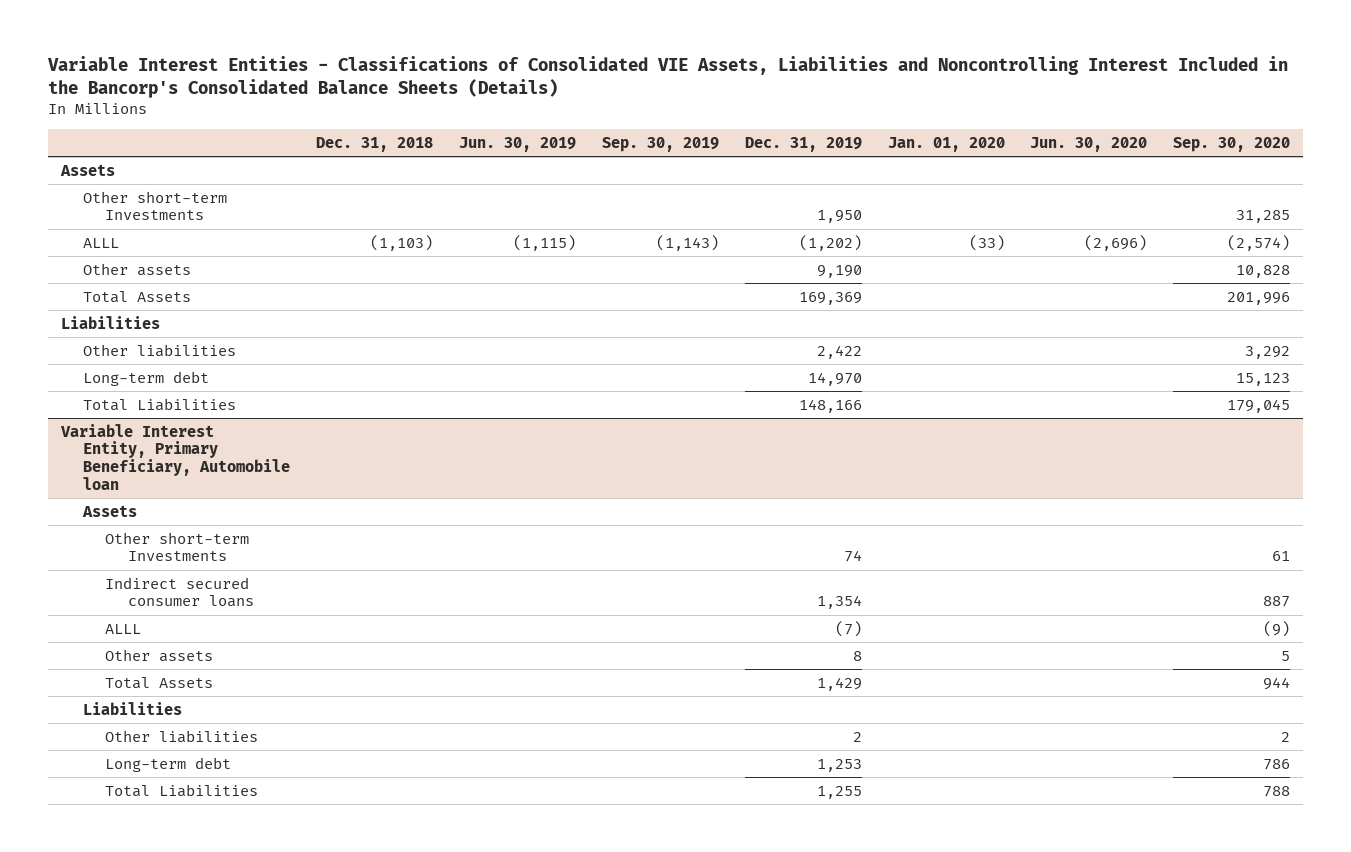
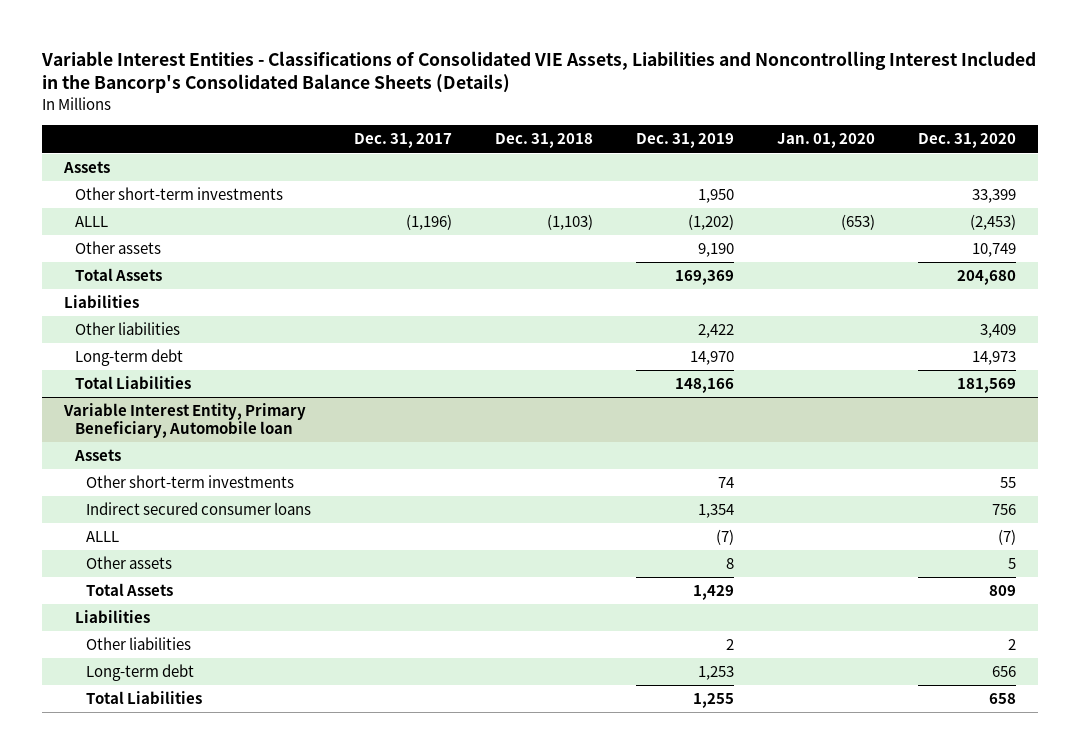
- | Dec. 31, 2018 | Jun. 30, 2019 | Sep. 30, 2019 | Dec. 31, 2019 | Jan. 01, 2020 | Jun. 30, 2020 | Sep. 30, 2020
+ | Dec. 31, 2017 | Dec. 31, 2018 | Dec. 31, 2019 | Jan. 01, 2020 | Dec. 31, 2020
- Other short-term Investments | | | | 1,950 | | | 31,285
- ALLL | (1,103) | (1,115) | (1,143) | (1,202) | (33) | (2,696) | (2,574)
+ Other short-term investments | | | 1,950 | | 33,399
+ ALLL | (1,196) | (1,103) | (1,202) | (653) | (2,453)
@ Variable Interest Entity, Primary Beneficiary, Automobile loan
- Other short-term Investments | | | | 74 | | | 61
+ Other short-term investments | | | 74 | | 55

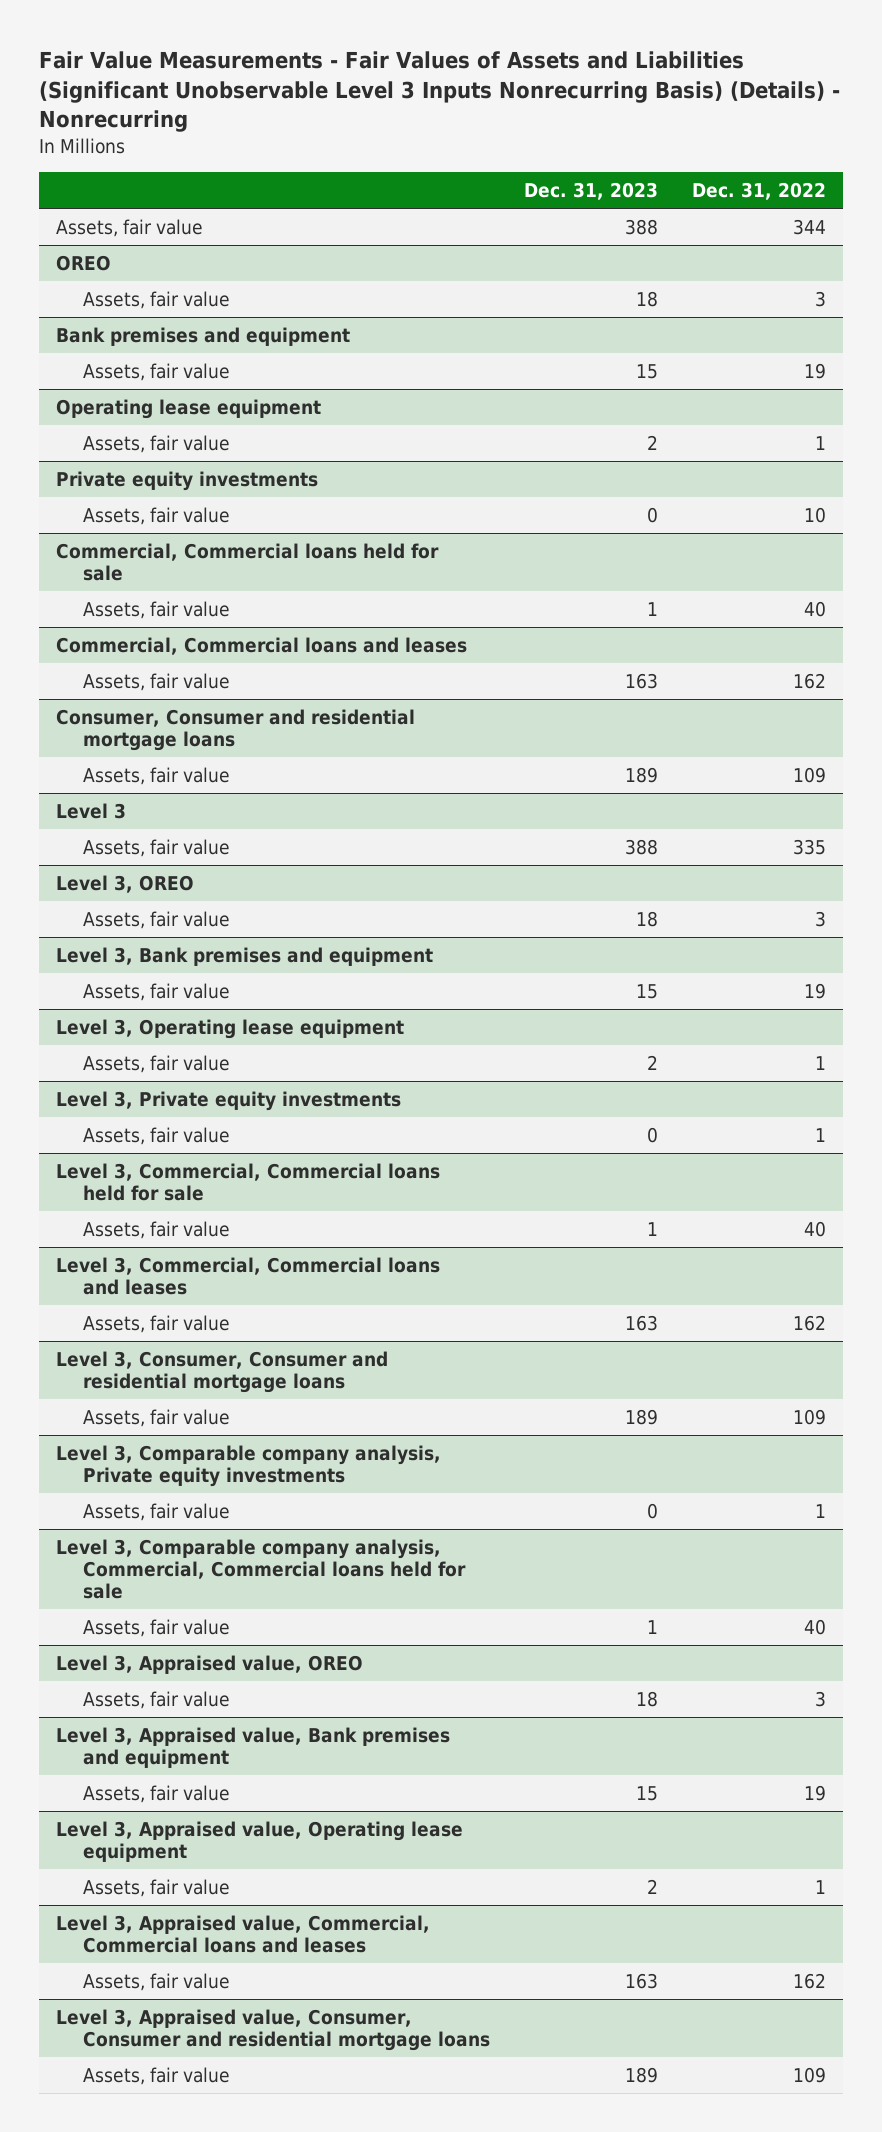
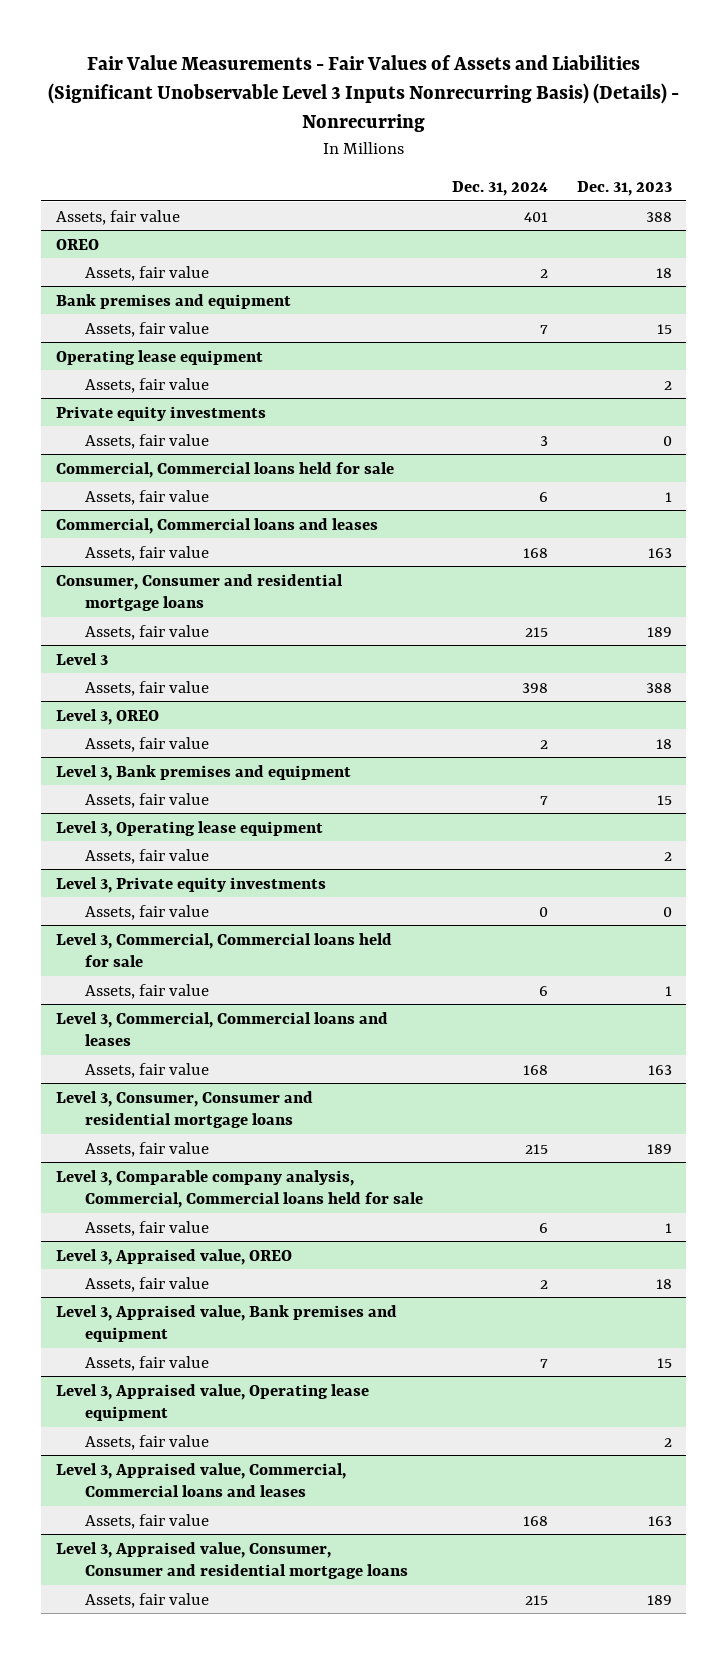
- | Dec. 31, 2023 | Dec. 31, 2022
+ | Dec. 31, 2024 | Dec. 31, 2023
- Level 3, Comparable company analysis, Private equity investments
- Assets, fair value | 0 | 1

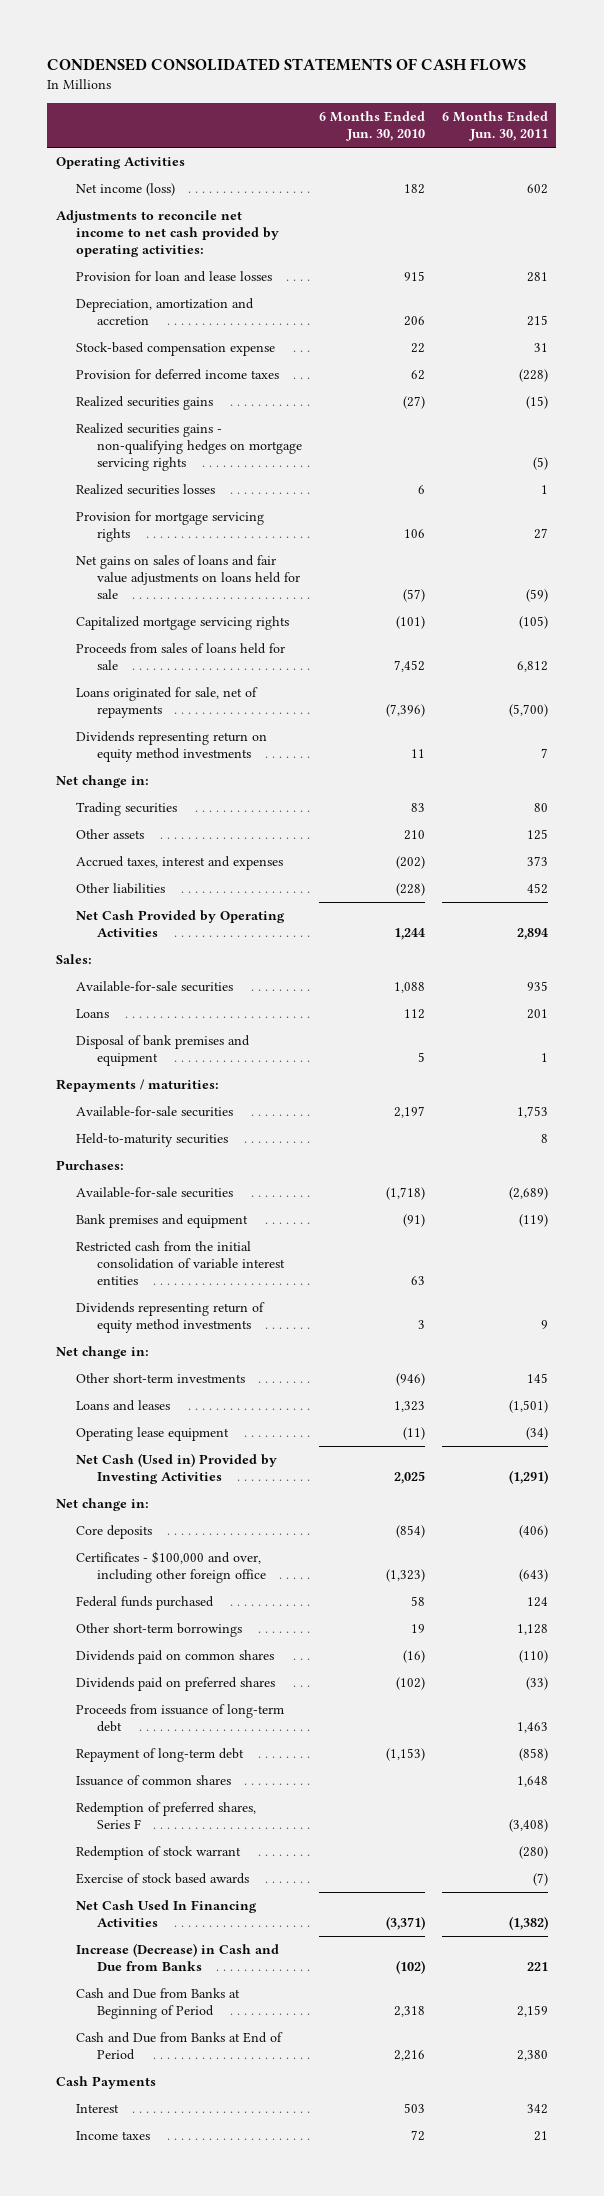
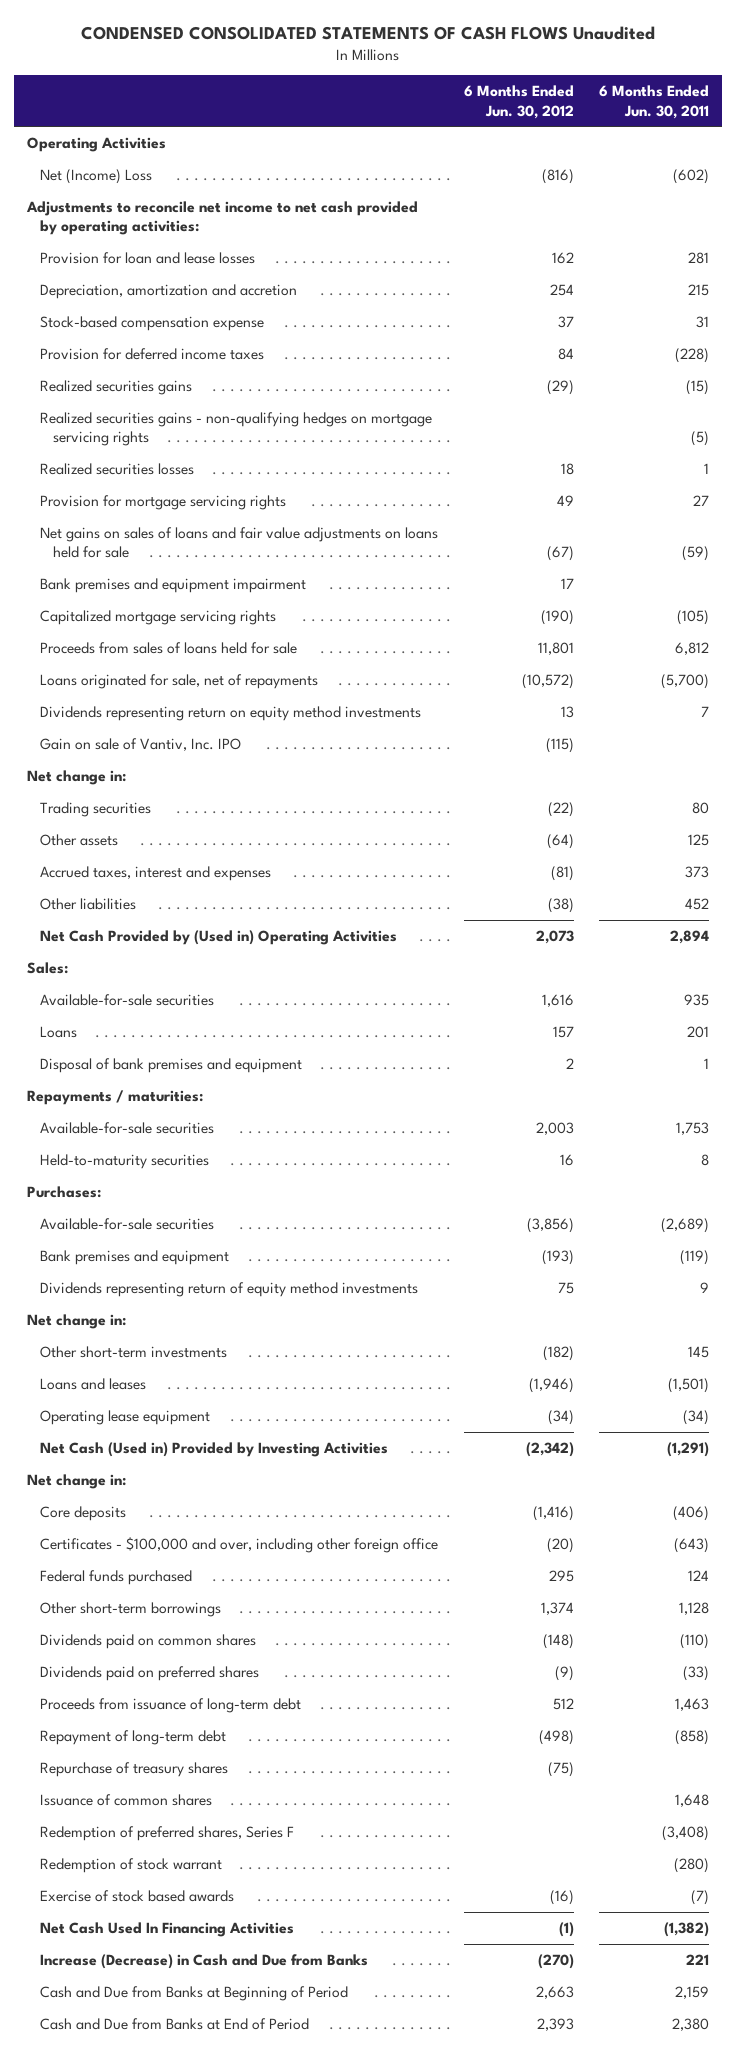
- CONDENSED CONSOLIDATED STATEMENTS OF CASH FLOWS
+ CONDENSED CONSOLIDATED STATEMENTS OF CASH FLOWS Unaudited
- | 6 Months Ended Jun. 30, 2010 | 6 Months Ended Jun. 30, 2011
+ | 6 Months Ended Jun. 30, 2012 | 6 Months Ended Jun. 30, 2011
- Net income (loss) | 182 | 602
+ Net (Income) Loss | (816) | (602)
+ Bank premises and equipment impairment | 17 |
+ Gain on sale of Vantiv, Inc. IPO | (115) |
- Net Cash Provided by Operating Activities | 1,244 | 2,894
+ Net Cash Provided by (Used in) Operating Activities | 2,073 | 2,894
- Restricted cash from the initial consolidation of variable interest entities | 63 |
+ Repurchase of treasury shares | (75) |
- Cash Payments
- Interest | 503 | 342
- Income taxes | 72 | 21

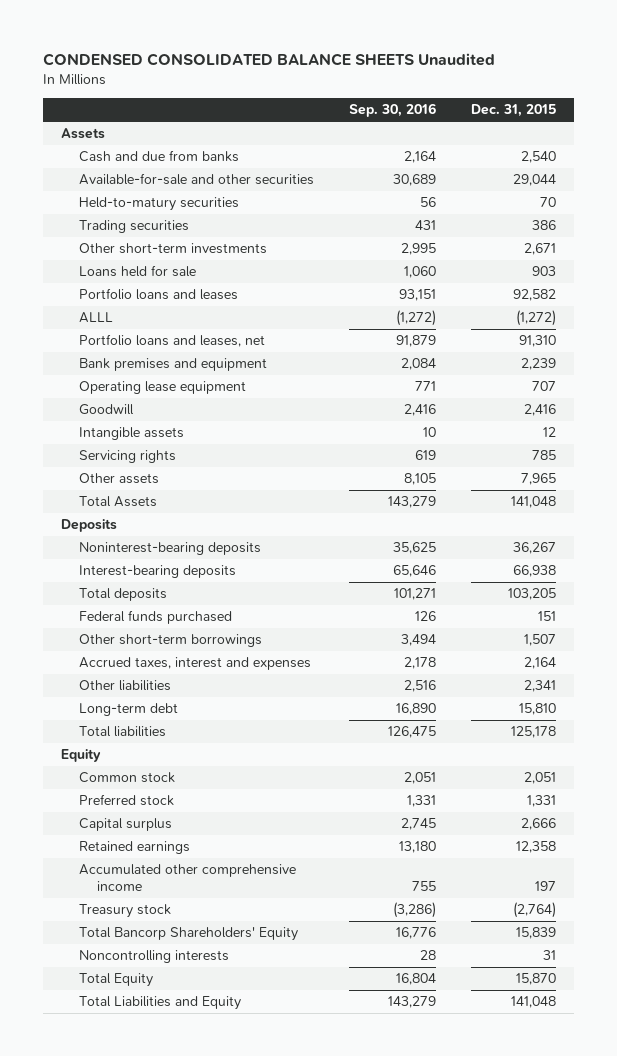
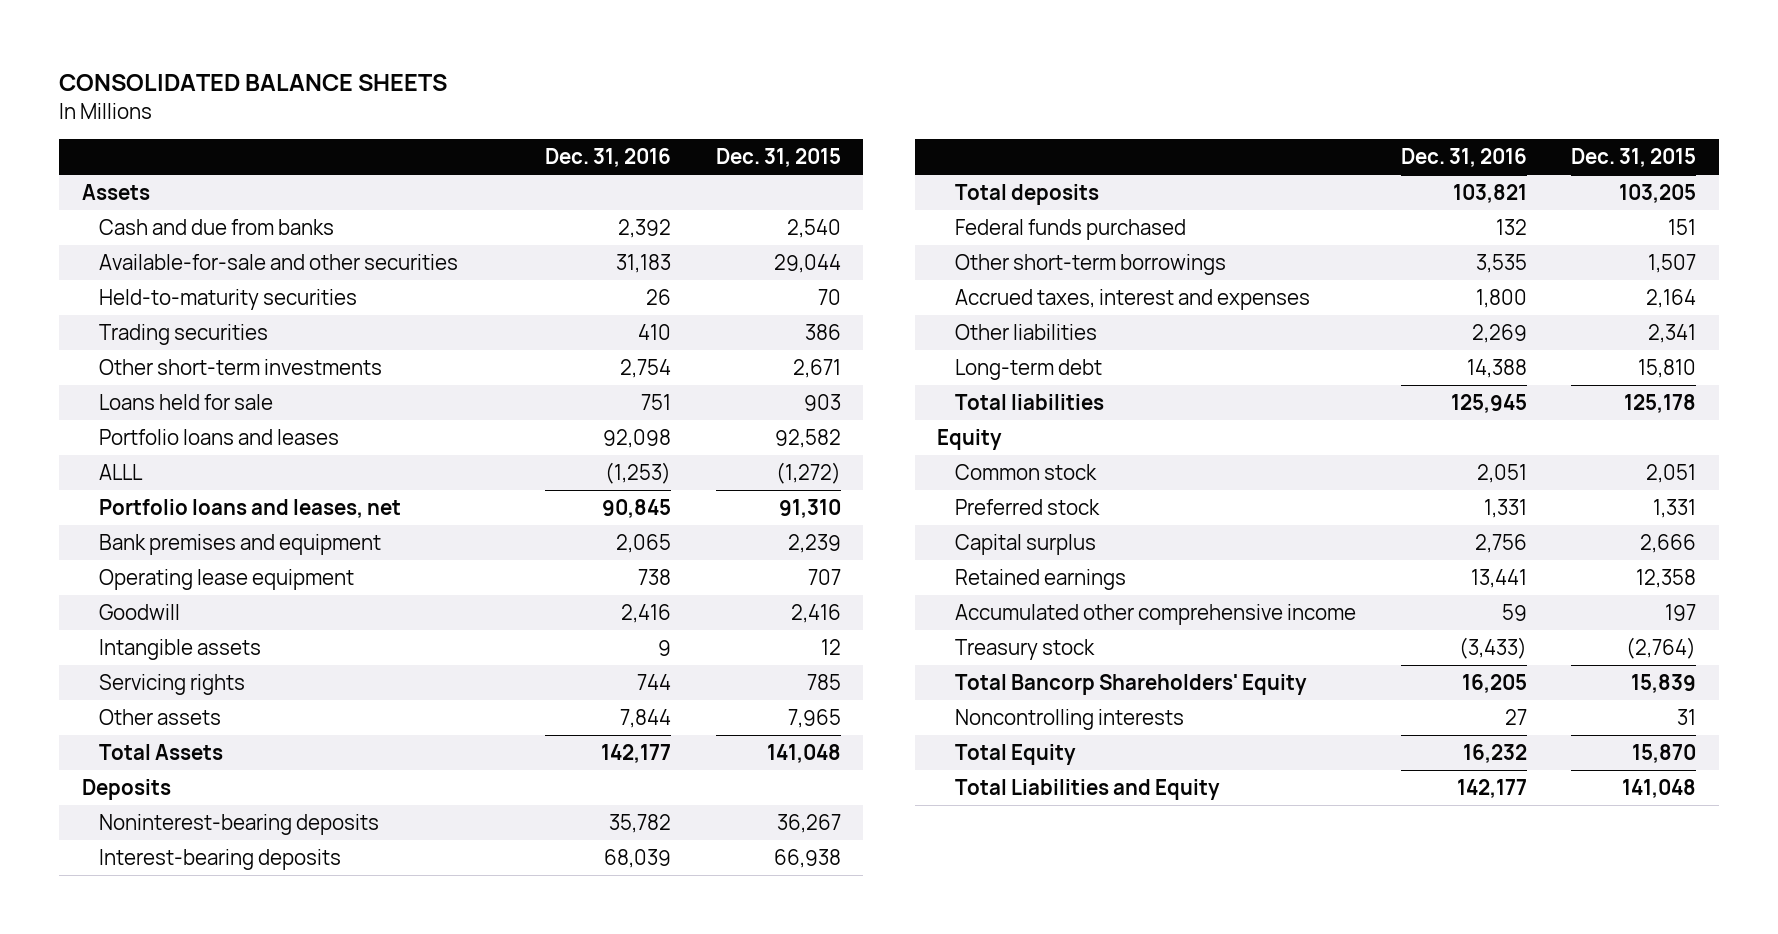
- CONDENSED CONSOLIDATED BALANCE SHEETS Unaudited
+ CONSOLIDATED BALANCE SHEETS
- | Sep. 30, 2016 | Dec. 31, 2015
+ | Dec. 31, 2016 | Dec. 31, 2015
- Held-to-matury securities | 56 | 70
+ Held-to-maturity securities | 26 | 70

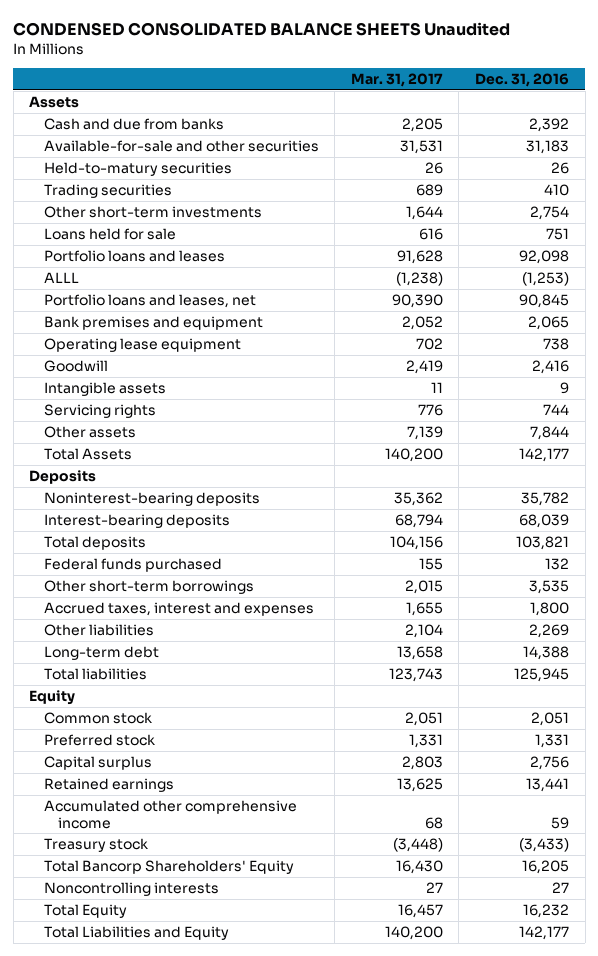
- CONSOLIDATED BALANCE SHEETS
+ CONDENSED CONSOLIDATED BALANCE SHEETS Unaudited
- | Dec. 31, 2016 | Dec. 31, 2015
+ | Mar. 31, 2017 | Dec. 31, 2016
- Held-to-maturity securities | 26 | 70
+ Held-to-matury securities | 26 | 26

